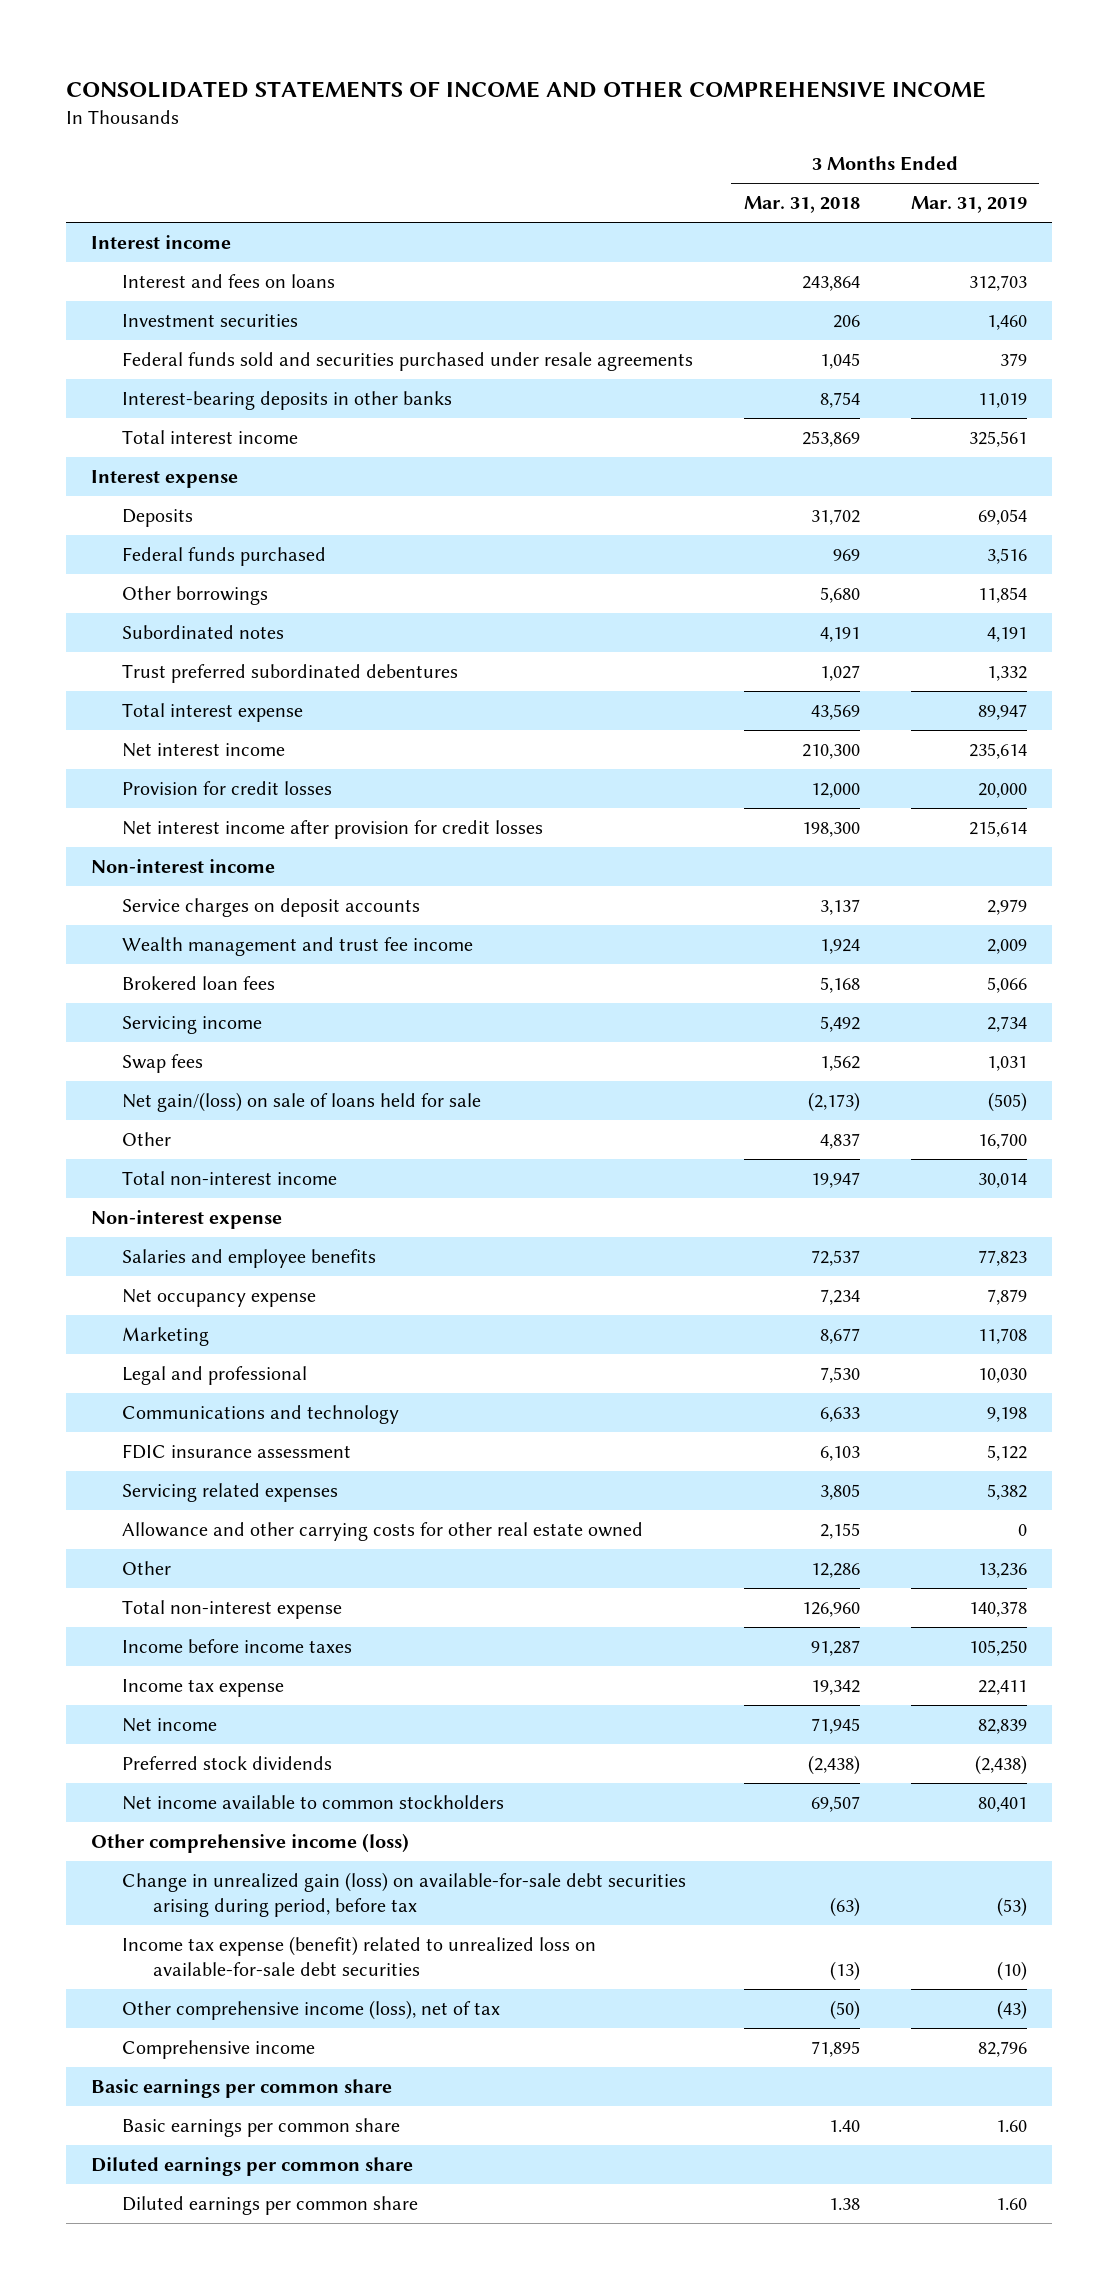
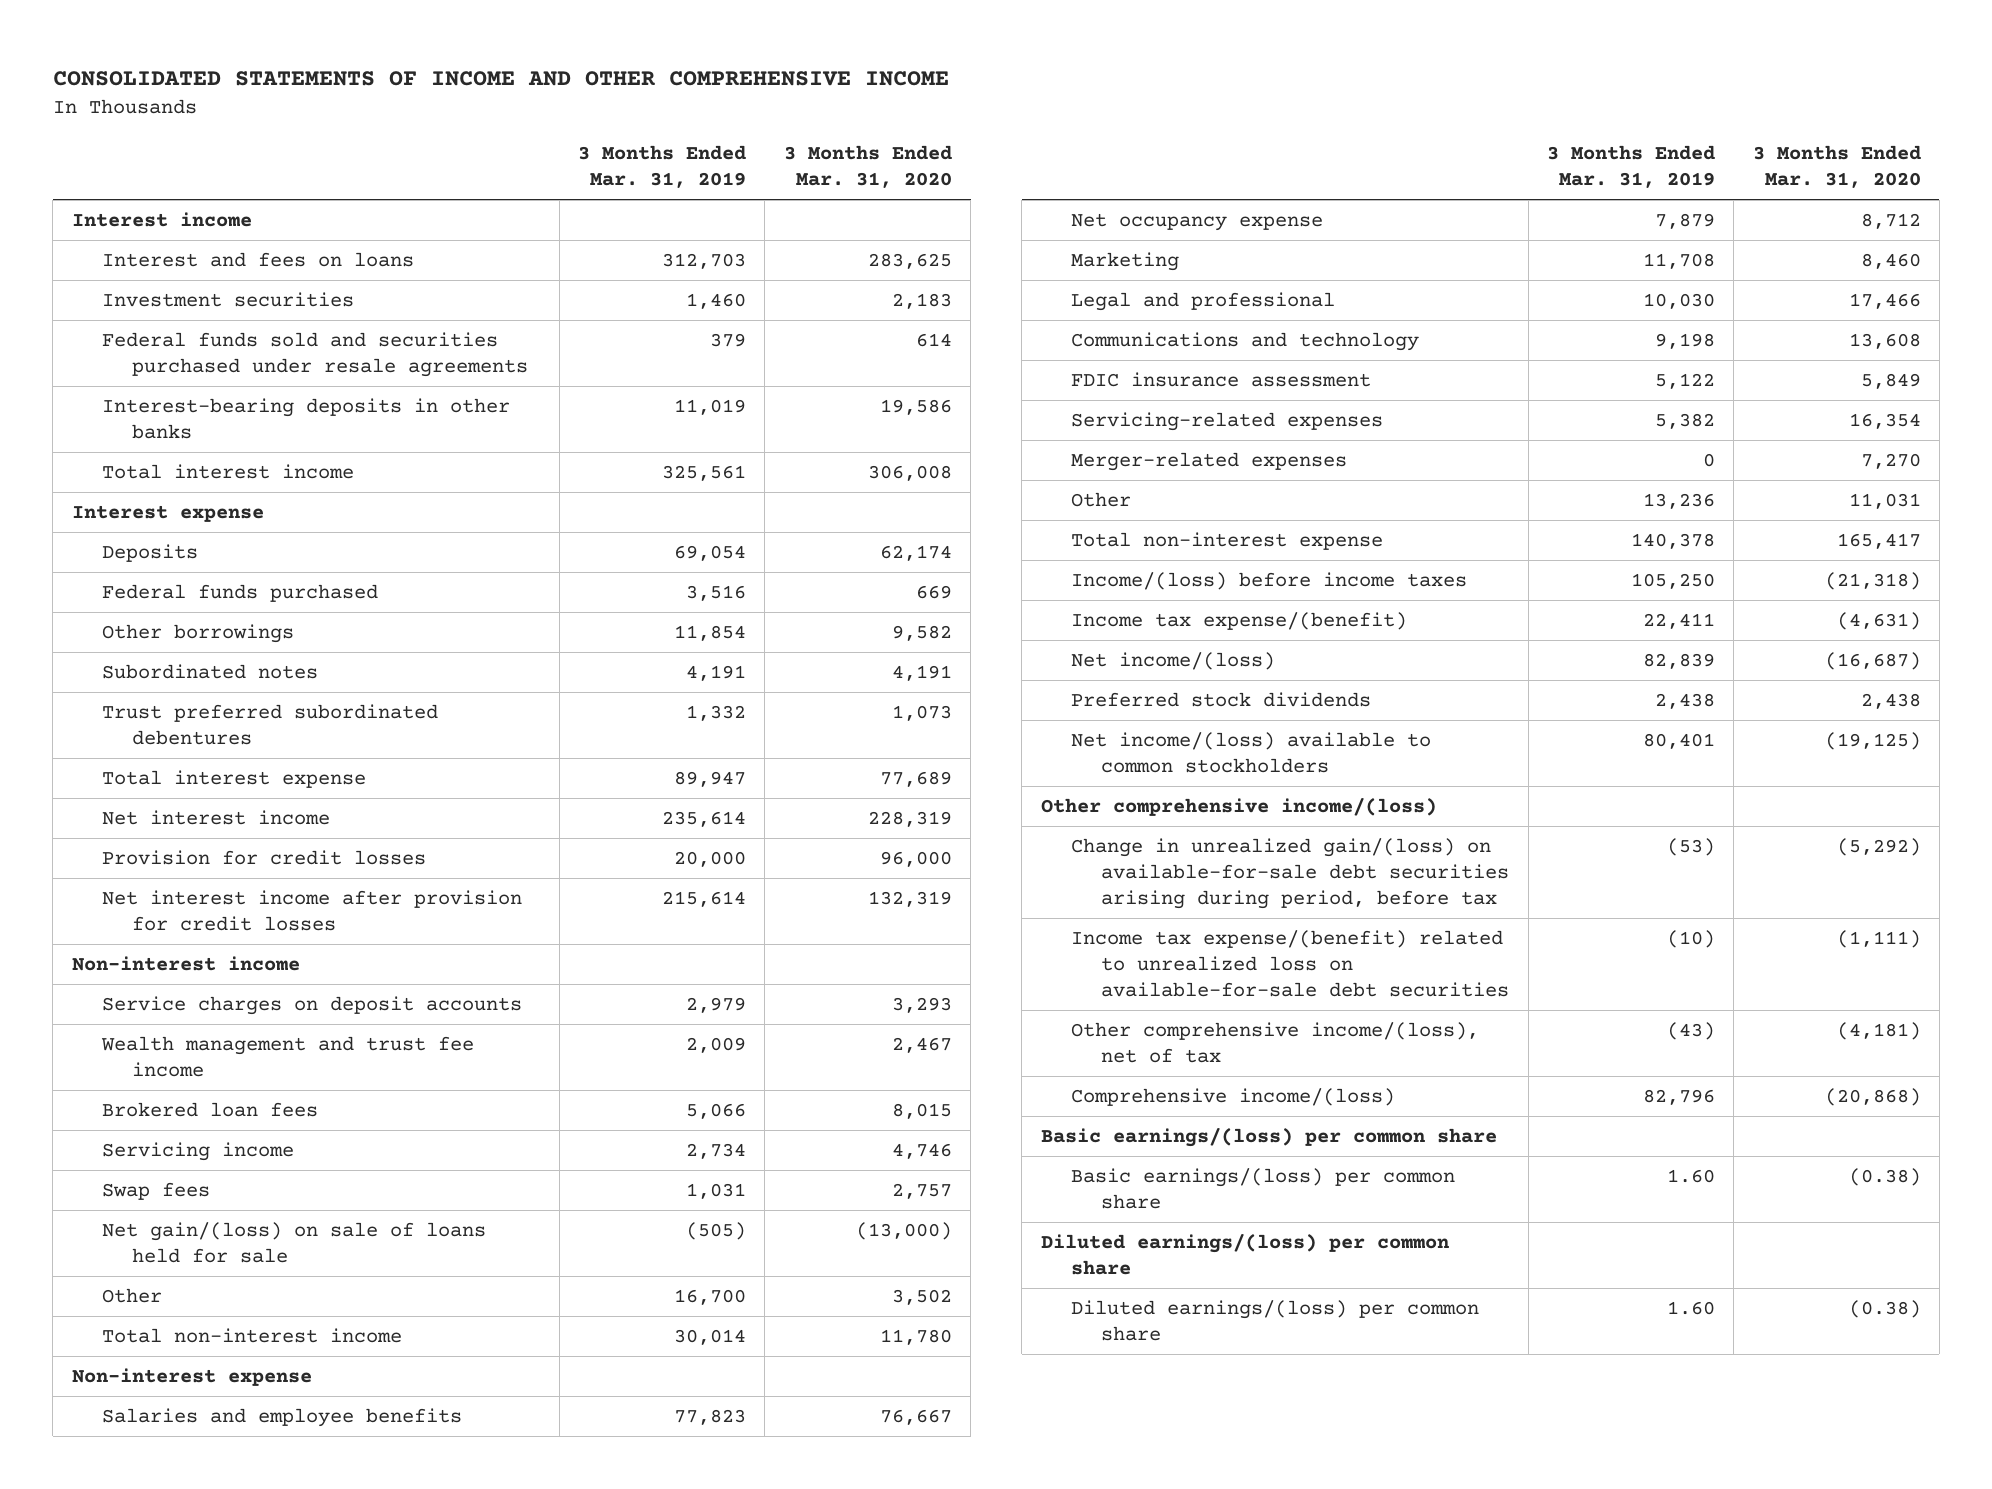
- | 3 Months Ended Mar. 31, 2018 | 3 Months Ended Mar. 31, 2019
+ | 3 Months Ended Mar. 31, 2019 | 3 Months Ended Mar. 31, 2020
- Servicing related expenses | 3,805 | 5,382
- Allowance and other carrying costs for other real estate owned | 2,155 | 0
+ Servicing-related expenses | 5,382 | 16,354
+ Merger-related expenses | 0 | 7,270
- Income before income taxes | 91,287 | 105,250
- Income tax expense | 19,342 | 22,411
- Net income | 71,945 | 82,839
- Preferred stock dividends | (2,438) | (2,438)
- Net income available to common stockholders | 69,507 | 80,401
- Other comprehensive income (loss)
- Change in unrealized gain (loss) on available-for-sale debt securities arising during period, before tax | (63) | (53)
- Income tax expense (benefit) related to unrealized loss on available-for-sale debt securities | (13) | (10)
- Other comprehensive income (loss), net of tax | (50) | (43)
- Comprehensive income | 71,895 | 82,796
- Basic earnings per common share
- Basic earnings per common share | 1.40 | 1.60
- Diluted earnings per common share
- Diluted earnings per common share | 1.38 | 1.60
+ Income/(loss) before income taxes | 105,250 | (21,318)
+ Income tax expense/(benefit) | 22,411 | (4,631)
+ Net income/(loss) | 82,839 | (16,687)
+ Preferred stock dividends | 2,438 | 2,438
+ Net income/(loss) available to common stockholders | 80,401 | (19,125)
+ Other comprehensive income/(loss)
+ Change in unrealized gain/(loss) on available-for-sale debt securities arising during period, before tax | (53) | (5,292)
+ Income tax expense/(benefit) related to unrealized loss on available-for-sale debt securities | (10) | (1,111)
+ Other comprehensive income/(loss), net of tax | (43) | (4,181)
+ Comprehensive income/(loss) | 82,796 | (20,868)
+ Basic earnings/(loss) per common share
+ Basic earnings/(loss) per common share | 1.60 | (0.38)
+ Diluted earnings/(loss) per common share
+ Diluted earnings/(loss) per common share | 1.60 | (0.38)

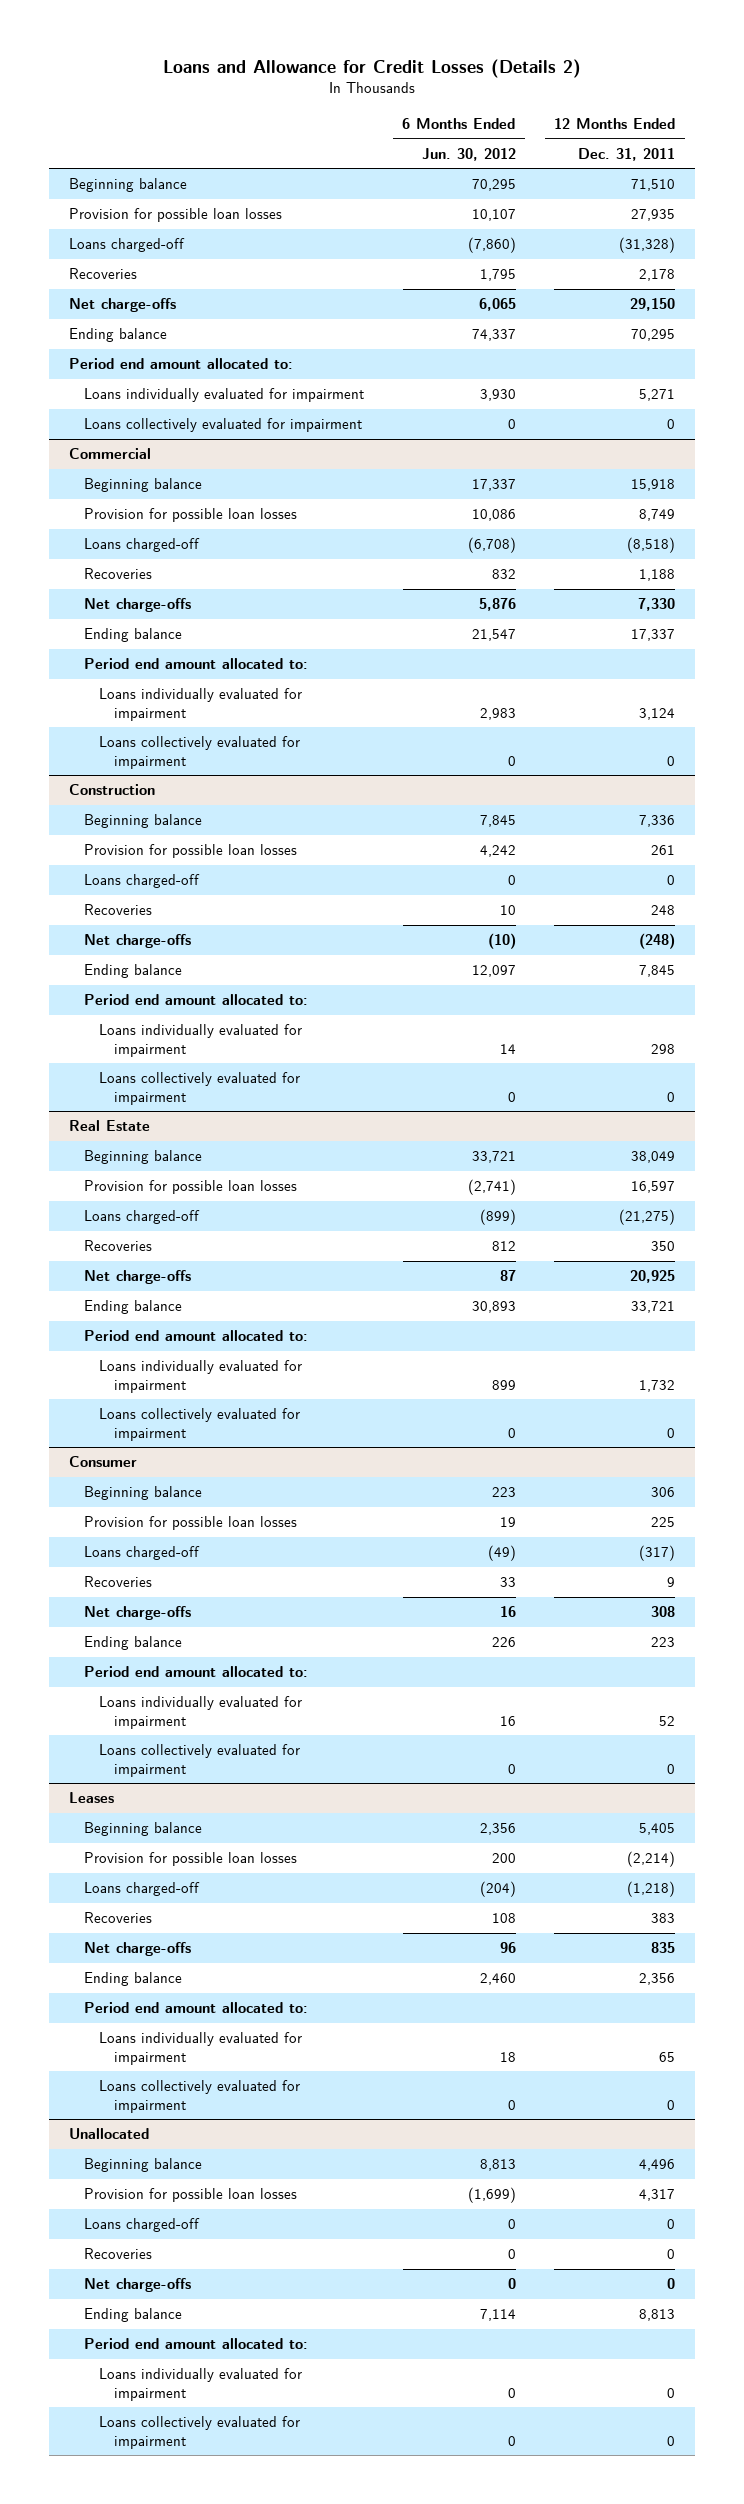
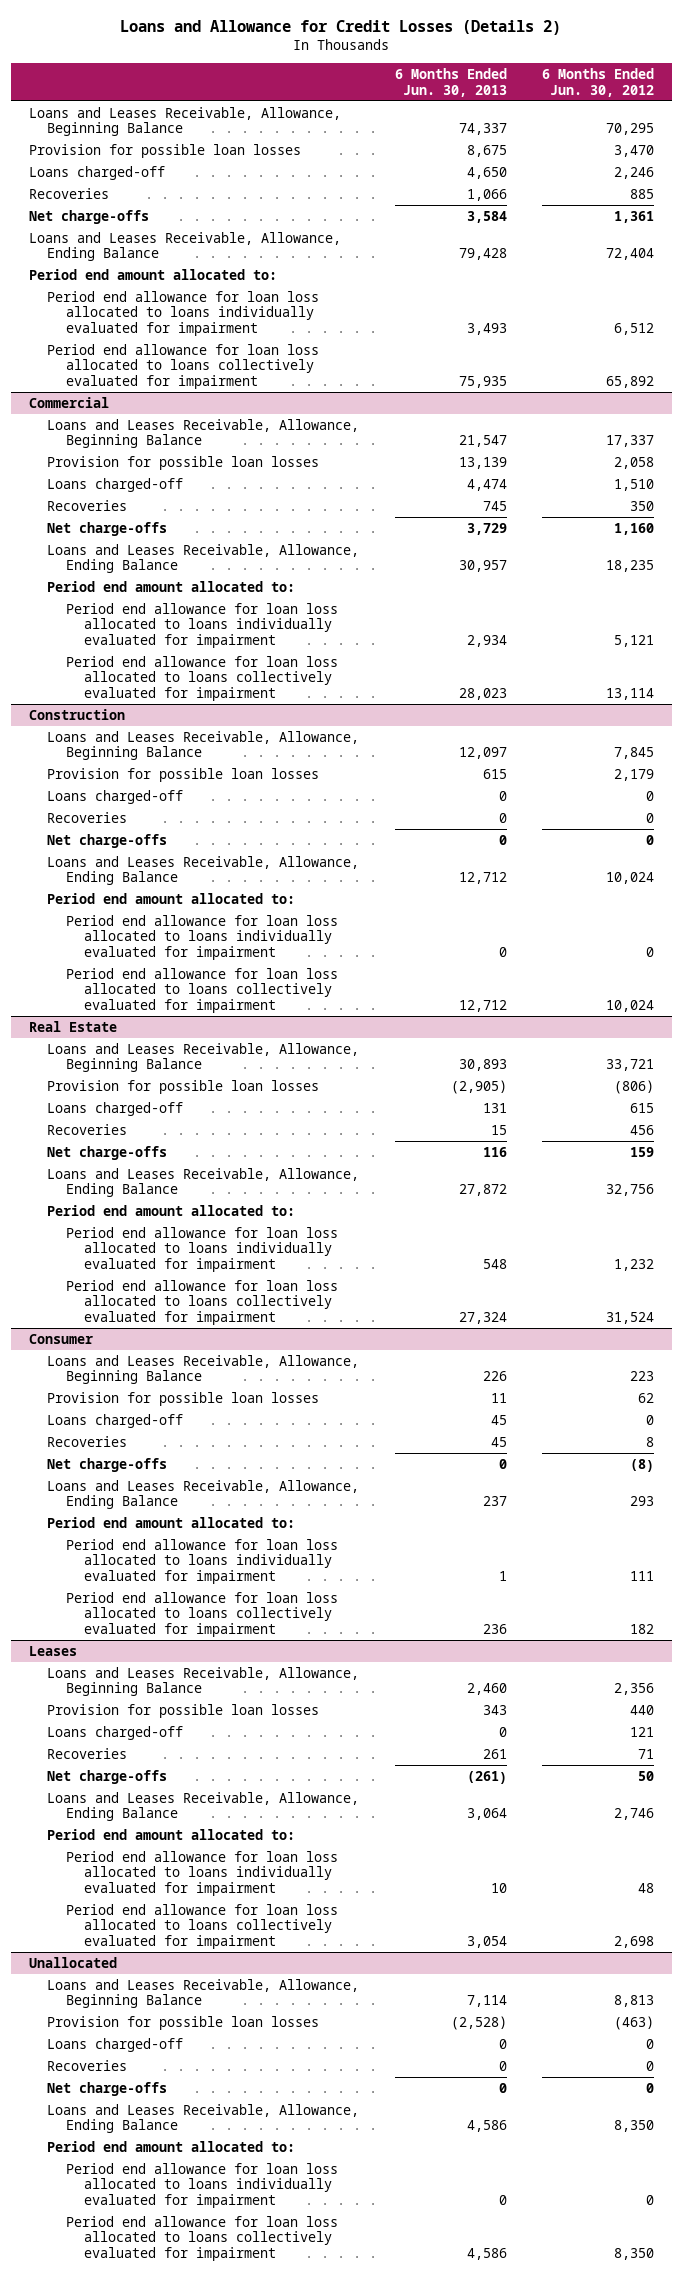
- | 6 Months Ended Jun. 30, 2012 | 12 Months Ended Dec. 31, 2011
+ | 6 Months Ended Jun. 30, 2013 | 6 Months Ended Jun. 30, 2012
- Beginning balance | 70,295 | 71,510
- Provision for possible loan losses | 10,107 | 27,935
- Loans charged-off | (7,860) | (31,328)
- Recoveries | 1,795 | 2,178
- Net charge-offs | 6,065 | 29,150
- Ending balance | 74,337 | 70,295
+ Loans and Leases Receivable, Allowance, Beginning Balance | 74,337 | 70,295
+ Provision for possible loan losses | 8,675 | 3,470
+ Loans charged-off | 4,650 | 2,246
+ Recoveries | 1,066 | 885
+ Net charge-offs | 3,584 | 1,361
+ Loans and Leases Receivable, Allowance, Ending Balance | 79,428 | 72,404
- Loans individually evaluated for impairment | 3,930 | 5,271
- Loans collectively evaluated for impairment | 0 | 0
+ Period end allowance for loan loss allocated to loans individually evaluated for impairment | 3,493 | 6,512
+ Period end allowance for loan loss allocated to loans collectively evaluated for impairment | 75,935 | 65,892
@ Commercial
- Beginning balance | 17,337 | 15,918
- Provision for possible loan losses | 10,086 | 8,749
- Loans charged-off | (6,708) | (8,518)
- Recoveries | 832 | 1,188
- Net charge-offs | 5,876 | 7,330
- Ending balance | 21,547 | 17,337
+ Loans and Leases Receivable, Allowance, Beginning Balance | 21,547 | 17,337
+ Provision for possible loan losses | 13,139 | 2,058
+ Loans charged-off | 4,474 | 1,510
+ Recoveries | 745 | 350
+ Net charge-offs | 3,729 | 1,160
+ Loans and Leases Receivable, Allowance, Ending Balance | 30,957 | 18,235
- Loans individually evaluated for impairment | 2,983 | 3,124
- Loans collectively evaluated for impairment | 0 | 0
+ Period end allowance for loan loss allocated to loans individually evaluated for impairment | 2,934 | 5,121
+ Period end allowance for loan loss allocated to loans collectively evaluated for impairment | 28,023 | 13,114
@ Construction
- Beginning balance | 7,845 | 7,336
- Provision for possible loan losses | 4,242 | 261
+ Loans and Leases Receivable, Allowance, Beginning Balance | 12,097 | 7,845
+ Provision for possible loan losses | 615 | 2,179
- Recoveries | 10 | 248
- Net charge-offs | (10) | (248)
- Ending balance | 12,097 | 7,845
+ Recoveries | 0 | 0
+ Net charge-offs | 0 | 0
+ Loans and Leases Receivable, Allowance, Ending Balance | 12,712 | 10,024
- Loans individually evaluated for impairment | 14 | 298
- Loans collectively evaluated for impairment | 0 | 0
+ Period end allowance for loan loss allocated to loans individually evaluated for impairment | 0 | 0
+ Period end allowance for loan loss allocated to loans collectively evaluated for impairment | 12,712 | 10,024
@ Real Estate
- Beginning balance | 33,721 | 38,049
- Provision for possible loan losses | (2,741) | 16,597
- Loans charged-off | (899) | (21,275)
- Recoveries | 812 | 350
- Net charge-offs | 87 | 20,925
- Ending balance | 30,893 | 33,721
+ Loans and Leases Receivable, Allowance, Beginning Balance | 30,893 | 33,721
+ Provision for possible loan losses | (2,905) | (806)
+ Loans charged-off | 131 | 615
+ Recoveries | 15 | 456
+ Net charge-offs | 116 | 159
+ Loans and Leases Receivable, Allowance, Ending Balance | 27,872 | 32,756
- Loans individually evaluated for impairment | 899 | 1,732
- Loans collectively evaluated for impairment | 0 | 0
+ Period end allowance for loan loss allocated to loans individually evaluated for impairment | 548 | 1,232
+ Period end allowance for loan loss allocated to loans collectively evaluated for impairment | 27,324 | 31,524
@ Consumer
- Beginning balance | 223 | 306
- Provision for possible loan losses | 19 | 225
- Loans charged-off | (49) | (317)
- Recoveries | 33 | 9
- Net charge-offs | 16 | 308
- Ending balance | 226 | 223
+ Loans and Leases Receivable, Allowance, Beginning Balance | 226 | 223
+ Provision for possible loan losses | 11 | 62
+ Loans charged-off | 45 | 0
+ Recoveries | 45 | 8
+ Net charge-offs | 0 | (8)
+ Loans and Leases Receivable, Allowance, Ending Balance | 237 | 293
- Loans individually evaluated for impairment | 16 | 52
- Loans collectively evaluated for impairment | 0 | 0
+ Period end allowance for loan loss allocated to loans individually evaluated for impairment | 1 | 111
+ Period end allowance for loan loss allocated to loans collectively evaluated for impairment | 236 | 182
@ Leases
- Beginning balance | 2,356 | 5,405
- Provision for possible loan losses | 200 | (2,214)
- Loans charged-off | (204) | (1,218)
- Recoveries | 108 | 383
- Net charge-offs | 96 | 835
- Ending balance | 2,460 | 2,356
+ Loans and Leases Receivable, Allowance, Beginning Balance | 2,460 | 2,356
+ Provision for possible loan losses | 343 | 440
+ Loans charged-off | 0 | 121
+ Recoveries | 261 | 71
+ Net charge-offs | (261) | 50
+ Loans and Leases Receivable, Allowance, Ending Balance | 3,064 | 2,746
- Loans individually evaluated for impairment | 18 | 65
- Loans collectively evaluated for impairment | 0 | 0
+ Period end allowance for loan loss allocated to loans individually evaluated for impairment | 10 | 48
+ Period end allowance for loan loss allocated to loans collectively evaluated for impairment | 3,054 | 2,698
@ Unallocated
- Beginning balance | 8,813 | 4,496
- Provision for possible loan losses | (1,699) | 4,317
+ Loans and Leases Receivable, Allowance, Beginning Balance | 7,114 | 8,813
+ Provision for possible loan losses | (2,528) | (463)
- Ending balance | 7,114 | 8,813
+ Loans and Leases Receivable, Allowance, Ending Balance | 4,586 | 8,350
- Loans individually evaluated for impairment | 0 | 0
- Loans collectively evaluated for impairment | 0 | 0
+ Period end allowance for loan loss allocated to loans individually evaluated for impairment | 0 | 0
+ Period end allowance for loan loss allocated to loans collectively evaluated for impairment | 4,586 | 8,350

